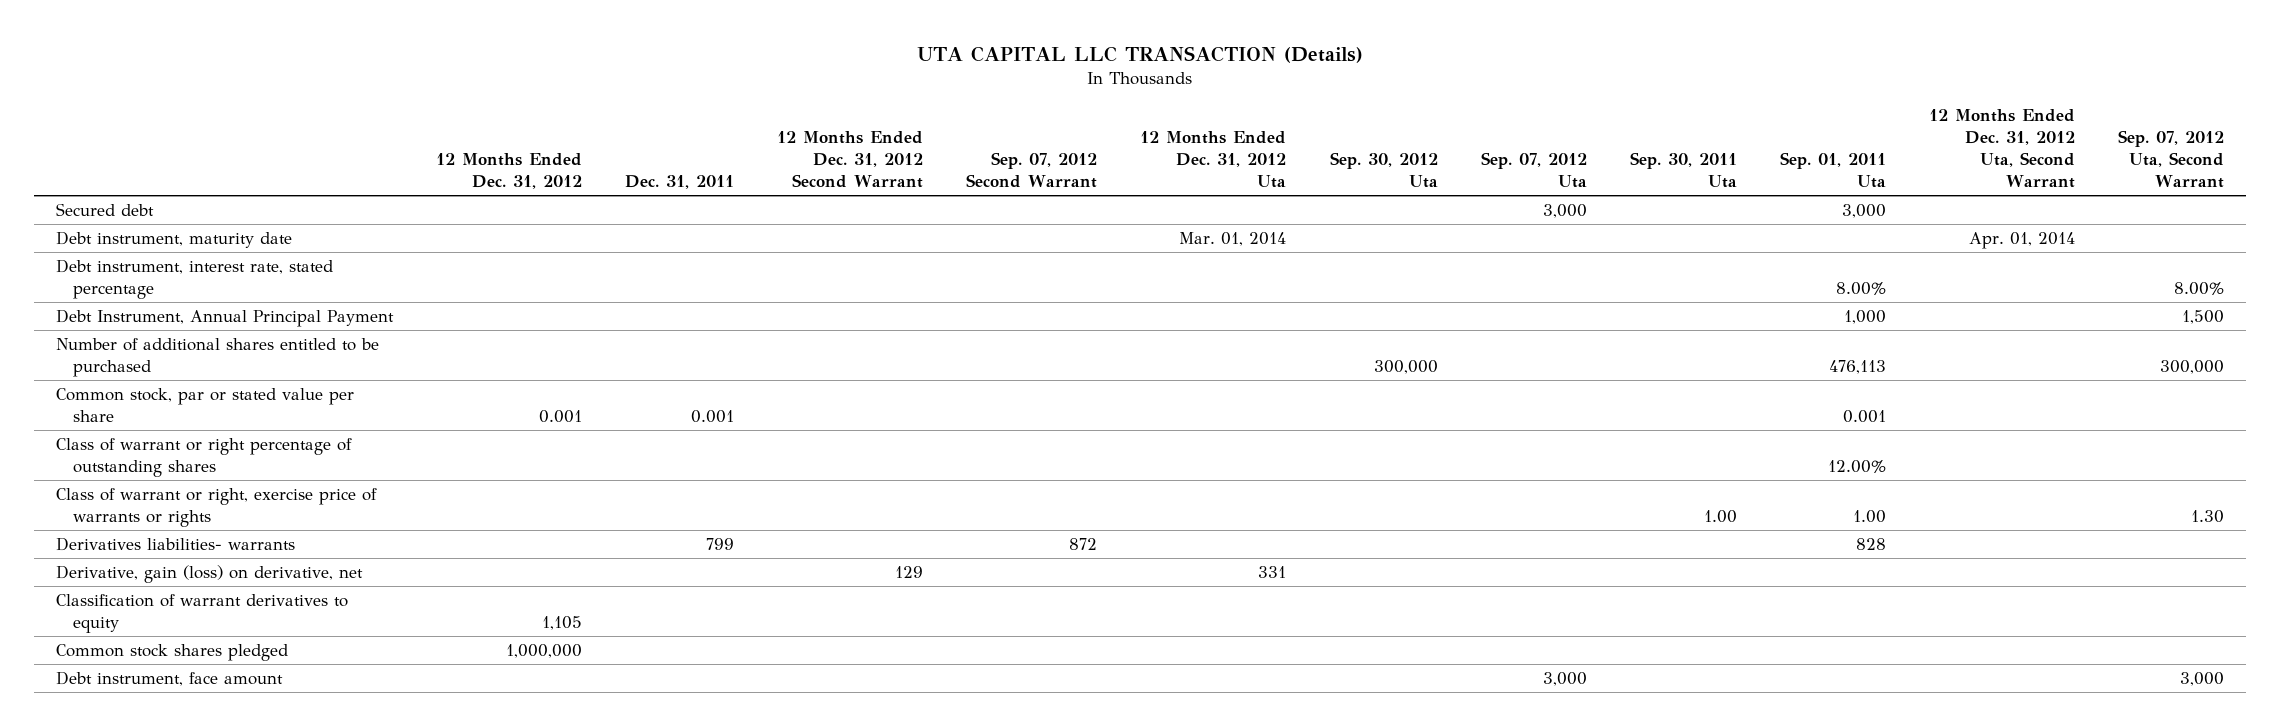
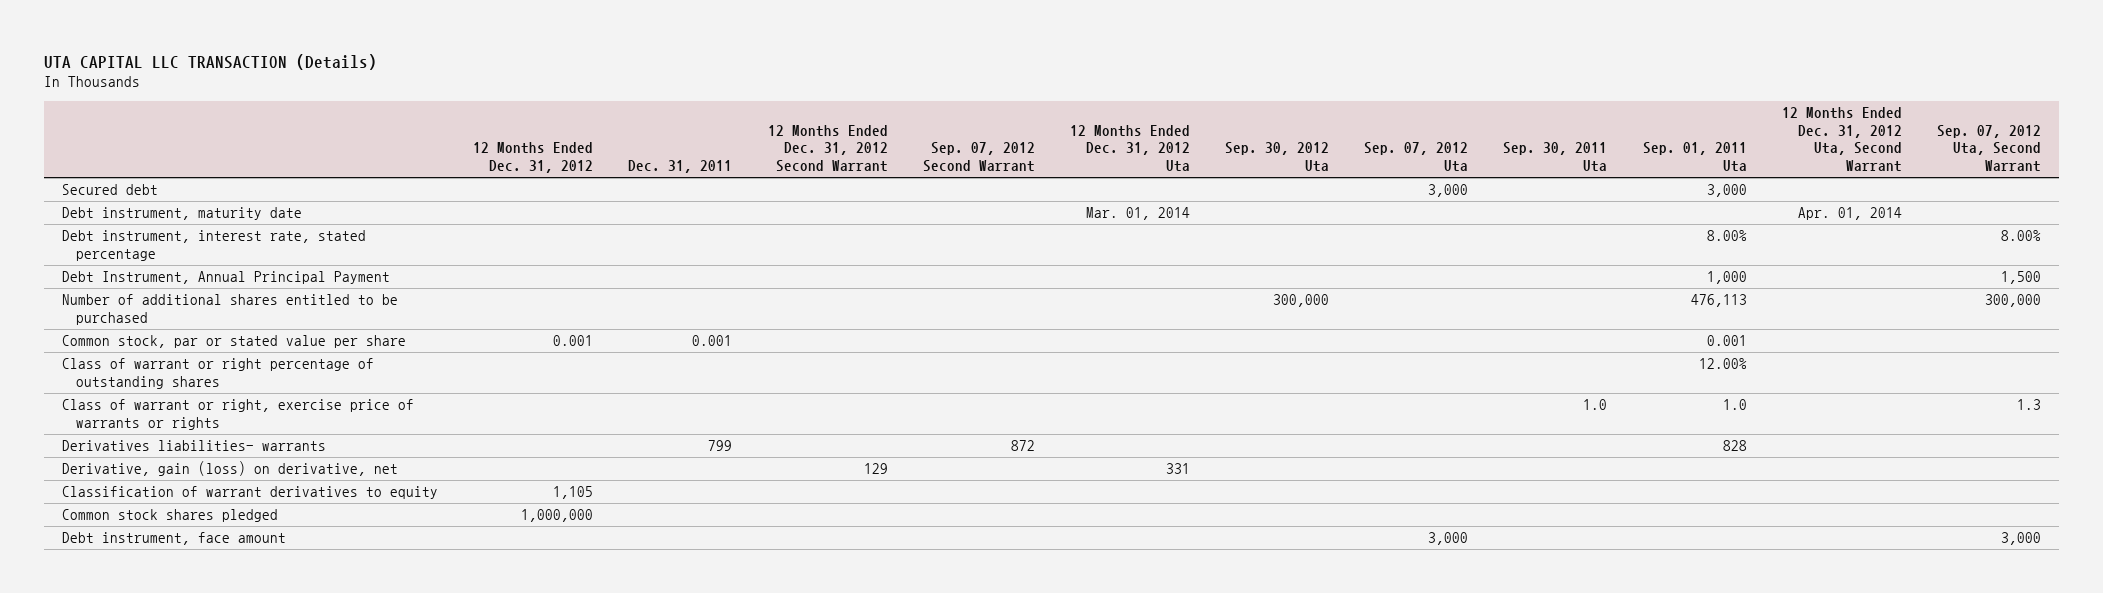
- Class of warrant or right, exercise price of warrants or rights | | | | | | | | 1.00 | 1.00 | | 1.30
+ Class of warrant or right, exercise price of warrants or rights | | | | | | | | 1.0 | 1.0 | | 1.3

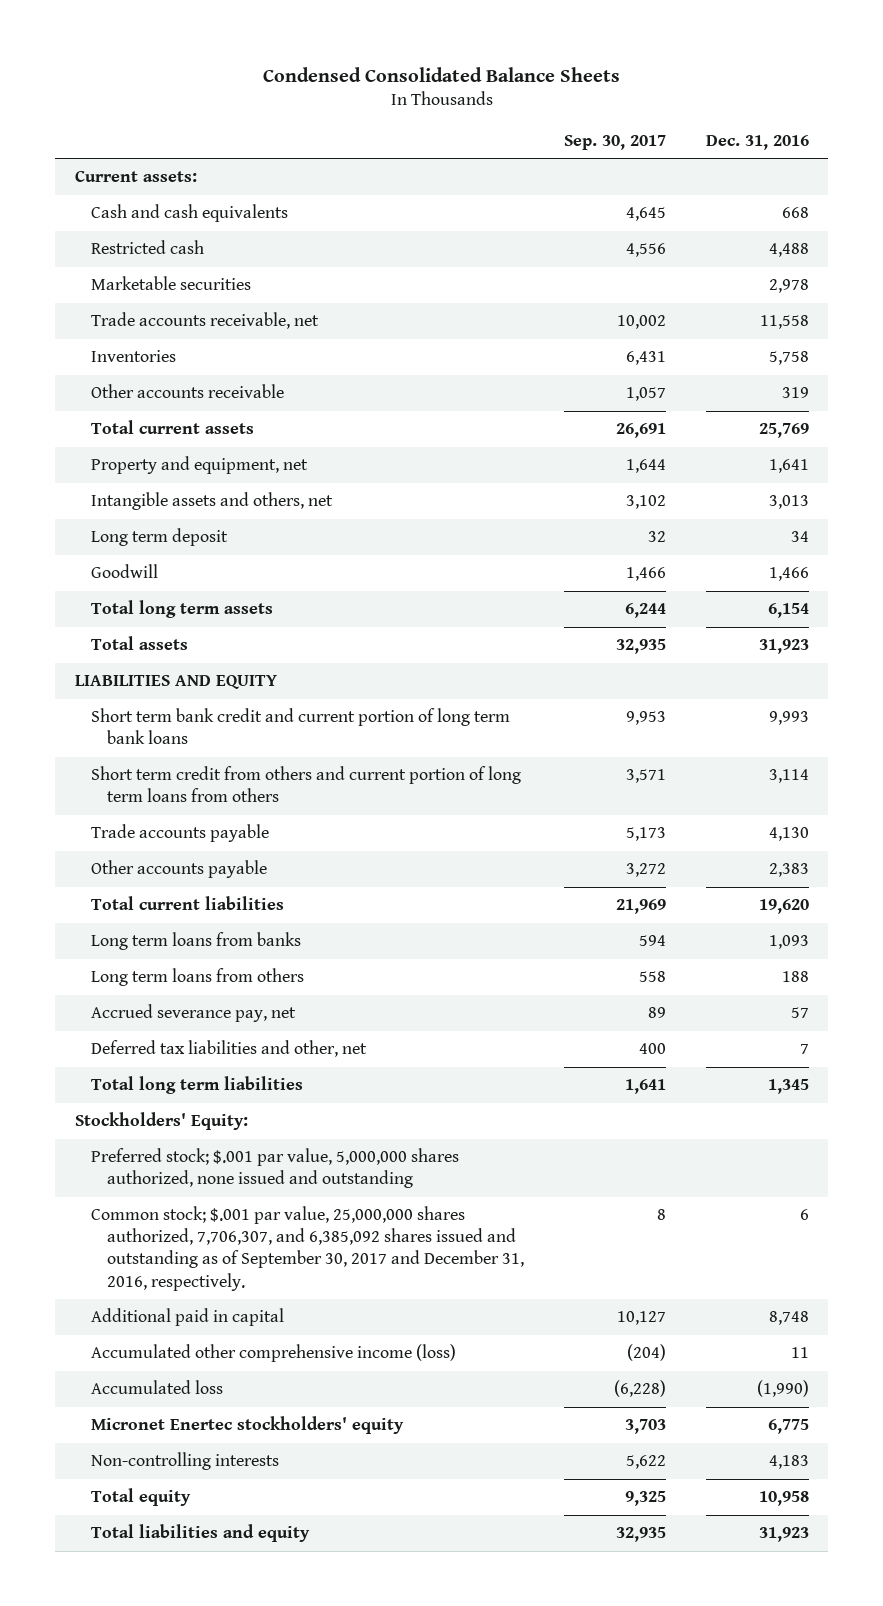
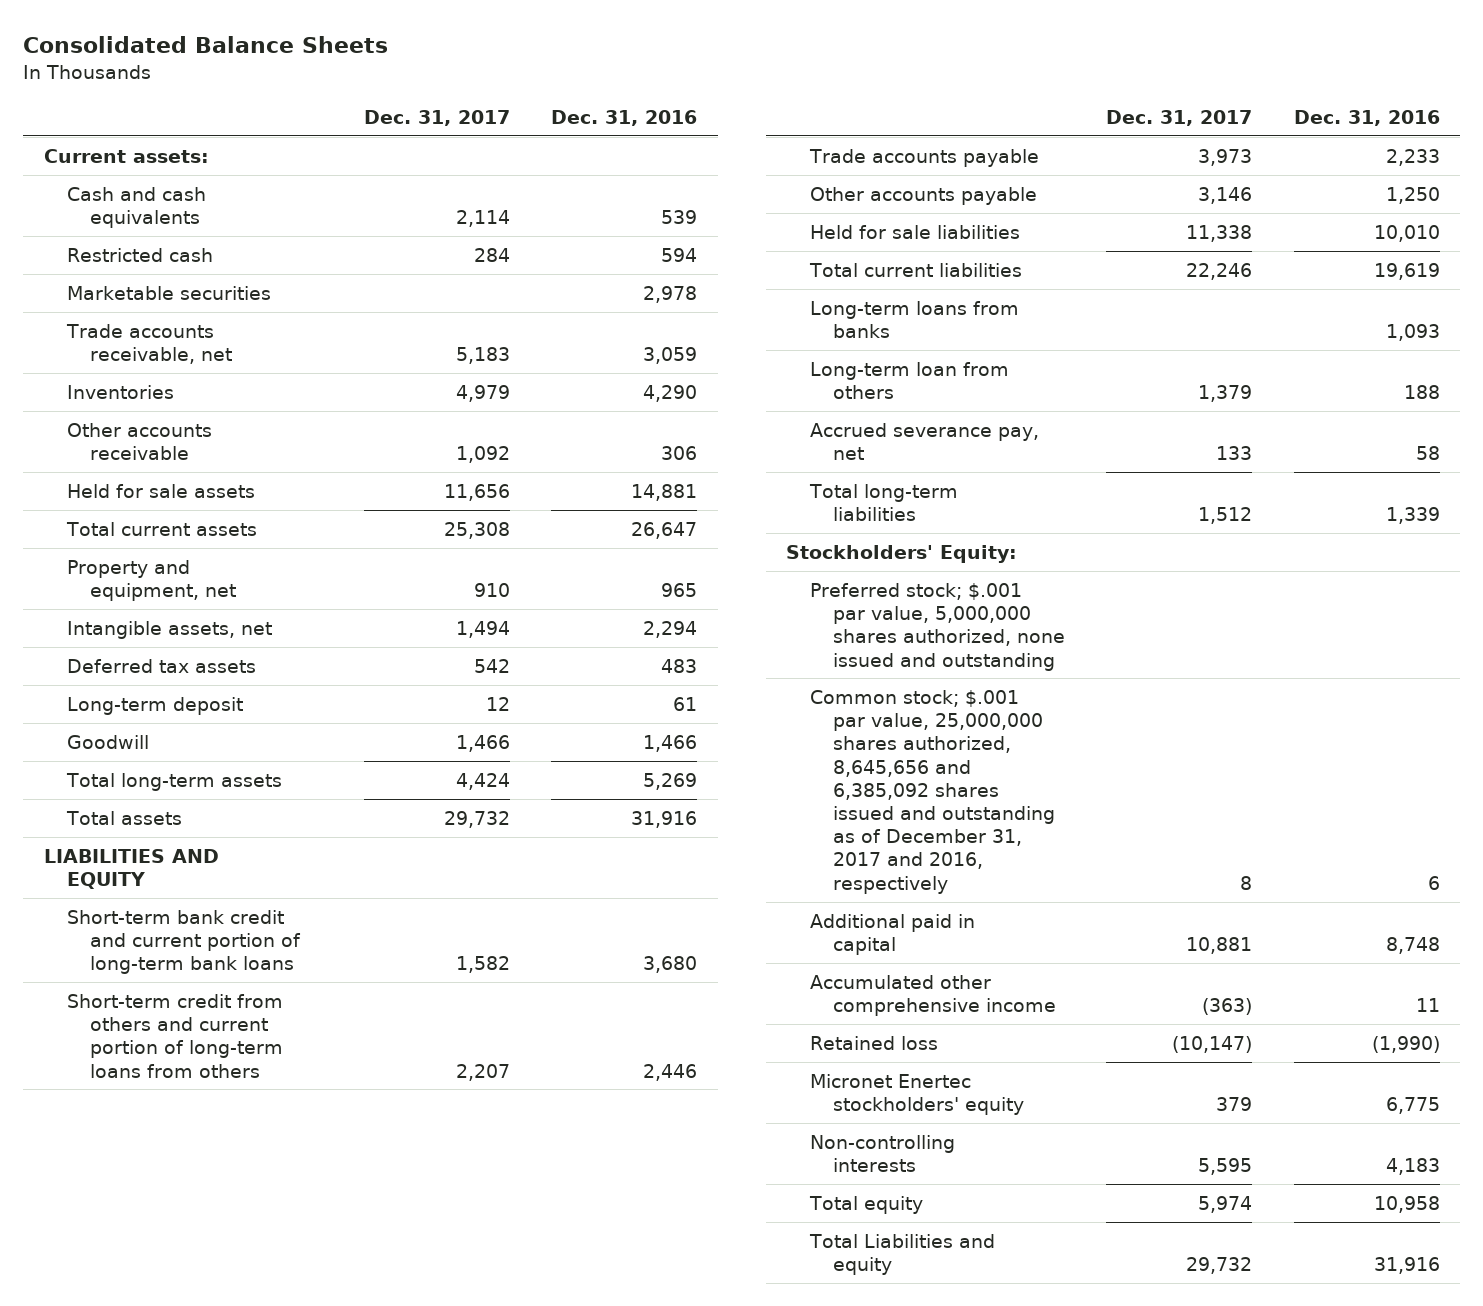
- Condensed Consolidated Balance Sheets
+ Consolidated Balance Sheets
- | Sep. 30, 2017 | Dec. 31, 2016
+ | Dec. 31, 2017 | Dec. 31, 2016
- Cash and cash equivalents | 4,645 | 668
- Restricted cash | 4,556 | 4,488
+ Cash and cash equivalents | 2,114 | 539
+ Restricted cash | 284 | 594
- Trade accounts receivable, net | 10,002 | 11,558
- Inventories | 6,431 | 5,758
- Other accounts receivable | 1,057 | 319
- Total current assets | 26,691 | 25,769
- Property and equipment, net | 1,644 | 1,641
- Intangible assets and others, net | 3,102 | 3,013
- Long term deposit | 32 | 34
+ Trade accounts receivable, net | 5,183 | 3,059
+ Inventories | 4,979 | 4,290
+ Other accounts receivable | 1,092 | 306
+ Held for sale assets | 11,656 | 14,881
+ Total current assets | 25,308 | 26,647
+ Property and equipment, net | 910 | 965
+ Intangible assets, net | 1,494 | 2,294
+ Deferred tax assets | 542 | 483
+ Long-term deposit | 12 | 61
- Total long term assets | 6,244 | 6,154
- Total assets | 32,935 | 31,923
+ Total long-term assets | 4,424 | 5,269
+ Total assets | 29,732 | 31,916
- Short term bank credit and current portion of long term bank loans | 9,953 | 9,993
- Short term credit from others and current portion of long term loans from others | 3,571 | 3,114
- Trade accounts payable | 5,173 | 4,130
- Other accounts payable | 3,272 | 2,383
- Total current liabilities | 21,969 | 19,620
- Long term loans from banks | 594 | 1,093
- Long term loans from others | 558 | 188
- Accrued severance pay, net | 89 | 57
- Deferred tax liabilities and other, net | 400 | 7
- Total long term liabilities | 1,641 | 1,345
+ Short-term bank credit and current portion of long-term bank loans | 1,582 | 3,680
+ Short-term credit from others and current portion of long-term loans from others | 2,207 | 2,446
+ Trade accounts payable | 3,973 | 2,233
+ Other accounts payable | 3,146 | 1,250
+ Held for sale liabilities | 11,338 | 10,010
+ Total current liabilities | 22,246 | 19,619
+ Long-term loans from banks | | 1,093
+ Long-term loan from others | 1,379 | 188
+ Accrued severance pay, net | 133 | 58
+ Total long-term liabilities | 1,512 | 1,339
- Common stock; $.001 par value, 25,000,000 shares authorized, 7,706,307, and 6,385,092 shares issued and outstanding as of September 30, 2017 and December 31, 2016, respectively. | 8 | 6
+ Common stock; $.001 par value, 25,000,000 shares authorized, 8,645,656 and 6,385,092 shares issued and outstanding as of December 31, 2017 and 2016, respectively | 8 | 6
- Accumulated other comprehensive income (loss) | (204) | 11
- Accumulated loss | (6,228) | (1,990)
+ Accumulated other comprehensive income | (363) | 11
+ Retained loss | (10,147) | (1,990)
- Total liabilities and equity | 32,935 | 31,923
+ Total Liabilities and equity | 29,732 | 31,916

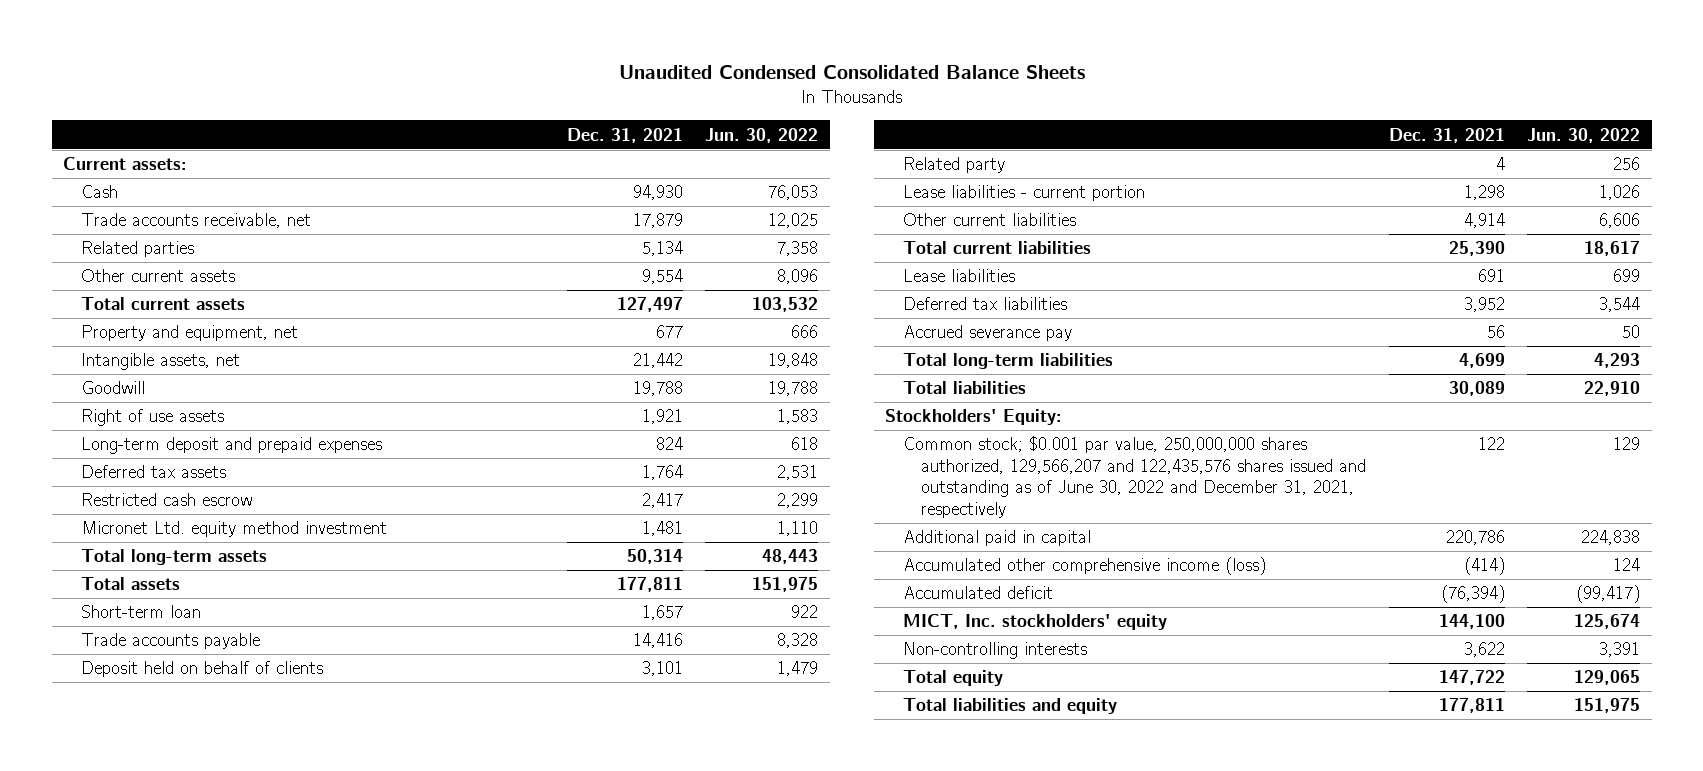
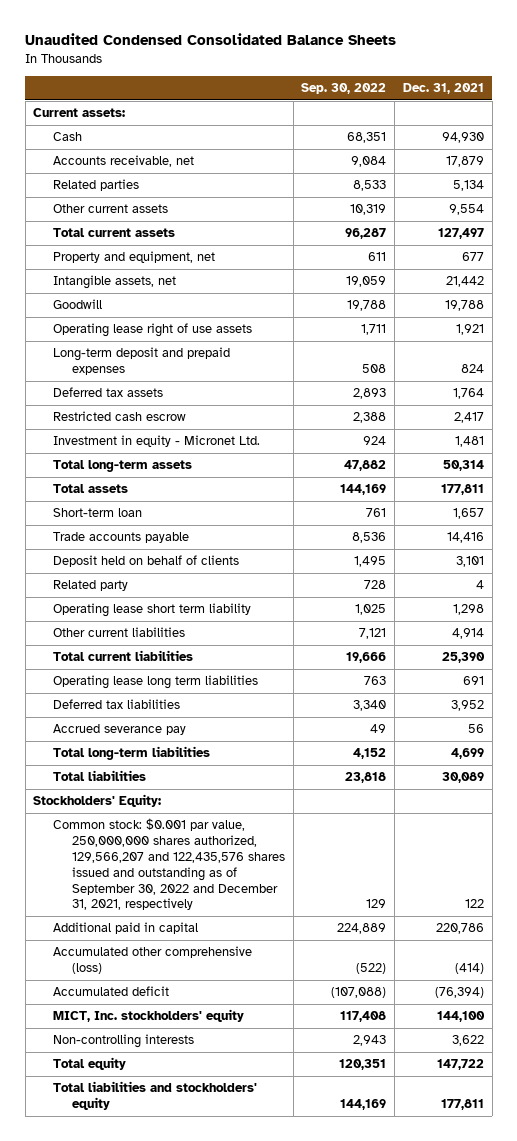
- | Dec. 31, 2021 | Jun. 30, 2022
+ | Sep. 30, 2022 | Dec. 31, 2021
- Trade accounts receivable, net | 17,879 | 12,025
+ Accounts receivable, net | 9,084 | 17,879
- Right of use assets | 1,921 | 1,583
+ Operating lease right of use assets | 1,711 | 1,921
- Micronet Ltd. equity method investment | 1,481 | 1,110
+ Investment in equity - Micronet Ltd. | 924 | 1,481
- Lease liabilities - current portion | 1,298 | 1,026
+ Operating lease short term liability | 1,025 | 1,298
- Lease liabilities | 691 | 699
+ Operating lease long term liabilities | 763 | 691
- Common stock; $0.001 par value, 250,000,000 shares authorized, 129,566,207 and 122,435,576 shares issued and outstanding as of June 30, 2022 and December 31, 2021, respectively | 122 | 129
+ Common stock: $0.001 par value, 250,000,000 shares authorized, 129,566,207 and 122,435,576 shares issued and outstanding as of September 30, 2022 and December 31, 2021, respectively | 129 | 122
- Accumulated other comprehensive income (loss) | (414) | 124
+ Accumulated other comprehensive (loss) | (522) | (414)
- Total liabilities and equity | 177,811 | 151,975
+ Total liabilities and stockholders' equity | 144,169 | 177,811

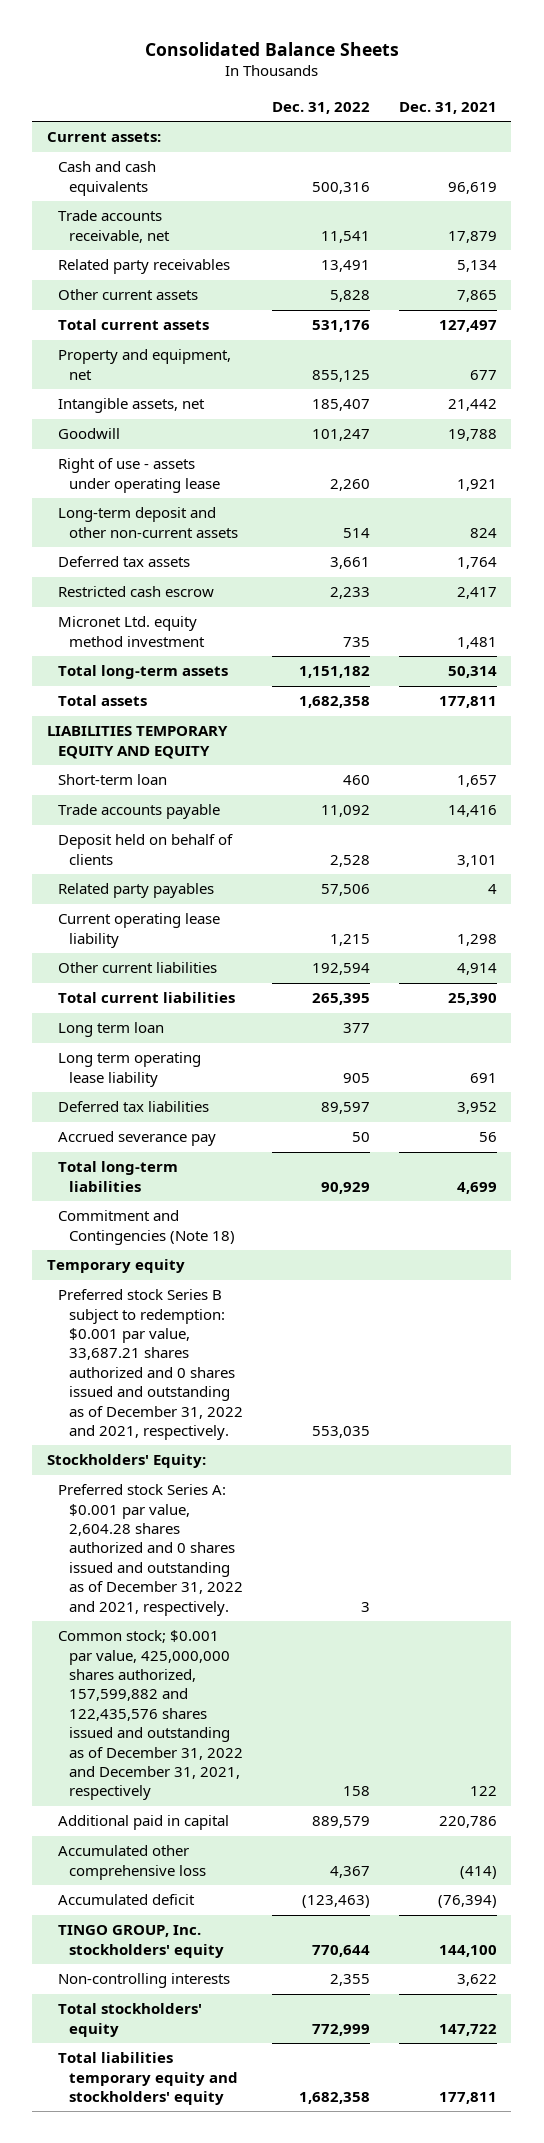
- Unaudited Condensed Consolidated Balance Sheets
+ Consolidated Balance Sheets
- | Sep. 30, 2022 | Dec. 31, 2021
+ | Dec. 31, 2022 | Dec. 31, 2021
- Cash | 68,351 | 94,930
- Accounts receivable, net | 9,084 | 17,879
- Related parties | 8,533 | 5,134
- Other current assets | 10,319 | 9,554
+ Cash and cash equivalents | 500,316 | 96,619
+ Trade accounts receivable, net | 11,541 | 17,879
+ Related party receivables | 13,491 | 5,134
+ Other current assets | 5,828 | 7,865
- Operating lease right of use assets | 1,711 | 1,921
- Long-term deposit and prepaid expenses | 508 | 824
+ Right of use - assets under operating lease | 2,260 | 1,921
+ Long-term deposit and other non-current assets | 514 | 824
- Investment in equity - Micronet Ltd. | 924 | 1,481
+ Micronet Ltd. equity method investment | 735 | 1,481
+ LIABILITIES TEMPORARY EQUITY AND EQUITY
- Related party | 728 | 4
- Operating lease short term liability | 1,025 | 1,298
+ Related party payables | 57,506 | 4
+ Current operating lease liability | 1,215 | 1,298
- Operating lease long term liabilities | 763 | 691
+ Long term loan | 377 |
+ Long term operating lease liability | 905 | 691
- Total liabilities | 23,818 | 30,089
+ Commitment and Contingencies (Note 18)
+ Temporary equity
+ Preferred stock Series B subject to redemption: $0.001 par value, 33,687.21 shares authorized and 0 shares issued and outstanding as of December 31, 2022 and 2021, respectively. | 553,035 |
- Common stock: $0.001 par value, 250,000,000 shares authorized, 129,566,207 and 122,435,576 shares issued and outstanding as of September 30, 2022 and December 31, 2021, respectively | 129 | 122
+ Preferred stock Series A: $0.001 par value, 2,604.28 shares authorized and 0 shares issued and outstanding as of December 31, 2022 and 2021, respectively. | 3 |
+ Common stock; $0.001 par value, 425,000,000 shares authorized, 157,599,882 and 122,435,576 shares issued and outstanding as of December 31, 2022 and December 31, 2021, respectively | 158 | 122
- Accumulated other comprehensive (loss) | (522) | (414)
+ Accumulated other comprehensive loss | 4,367 | (414)
- MICT, Inc. stockholders' equity | 117,408 | 144,100
+ TINGO GROUP, Inc. stockholders' equity | 770,644 | 144,100
- Total equity | 120,351 | 147,722
- Total liabilities and stockholders' equity | 144,169 | 177,811
+ Total stockholders' equity | 772,999 | 147,722
+ Total liabilities temporary equity and stockholders' equity | 1,682,358 | 177,811

